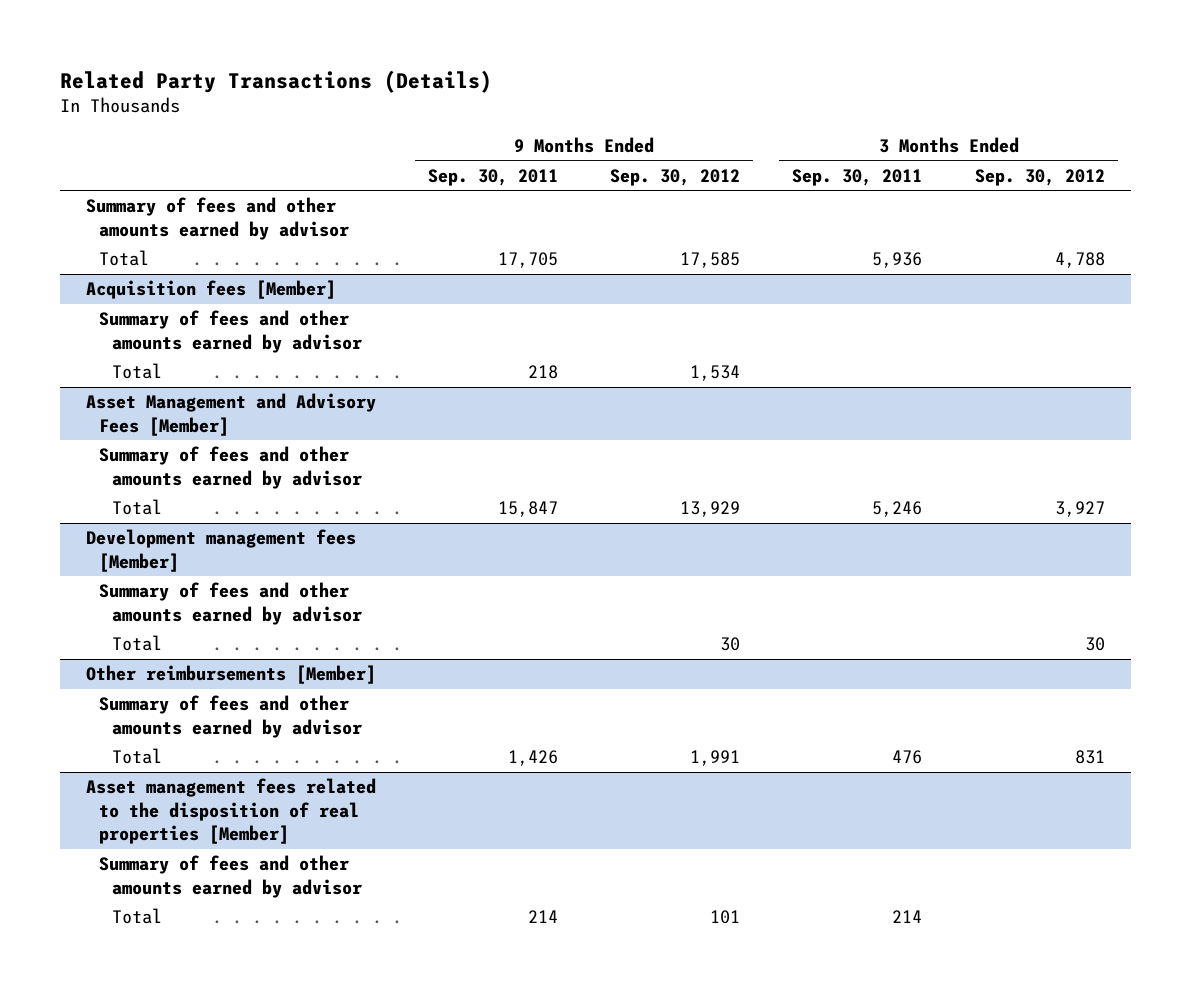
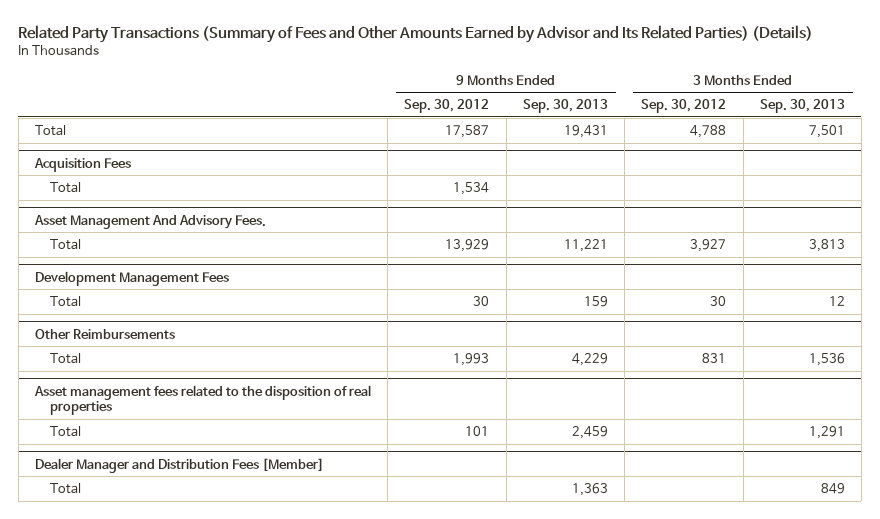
- Related Party Transactions (Details)
+ Related Party Transactions (Summary of Fees and Other Amounts Earned by Advisor and Its Related Parties) (Details)
- | 9 Months Ended Sep. 30, 2011 | 9 Months Ended Sep. 30, 2012 | 3 Months Ended Sep. 30, 2011 | 3 Months Ended Sep. 30, 2012
+ | 9 Months Ended Sep. 30, 2012 | 9 Months Ended Sep. 30, 2013 | 3 Months Ended Sep. 30, 2012 | 3 Months Ended Sep. 30, 2013
- Summary of fees and other amounts earned by advisor
- Total | 17,705 | 17,585 | 5,936 | 4,788
- Acquisition fees [Member]
- Summary of fees and other amounts earned by advisor
+ Total | 17,587 | 19,431 | 4,788 | 7,501
+ Acquisition Fees
- Asset Management and Advisory Fees [Member]
- Summary of fees and other amounts earned by advisor
+ Asset Management And Advisory Fees.
- Development management fees [Member]
- Summary of fees and other amounts earned by advisor
+ Development Management Fees
- Other reimbursements [Member]
- Summary of fees and other amounts earned by advisor
- Total | 1,426 | 1,991 | 476 | 831
- Asset management fees related to the disposition of real properties [Member]
- Summary of fees and other amounts earned by advisor
+ Other Reimbursements
+ Total | 1,993 | 4,229 | 831 | 1,536
+ Asset management fees related to the disposition of real properties
+ Dealer Manager and Distribution Fees [Member]
+ Total | | 1,363 | | 849

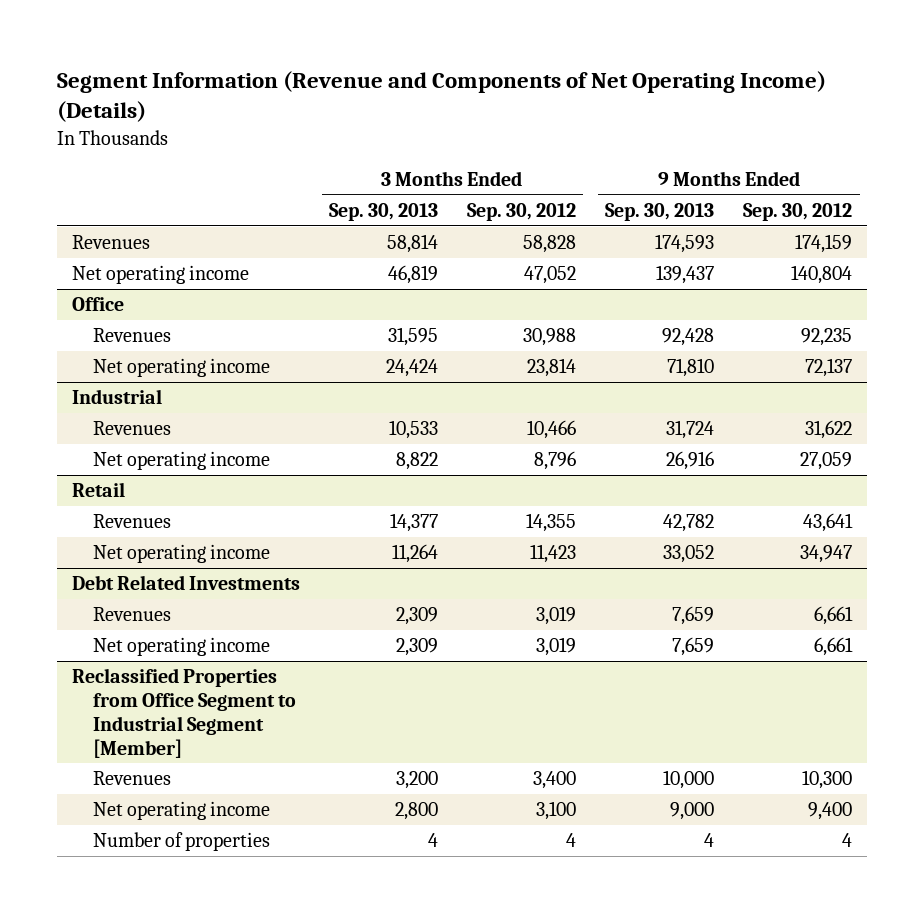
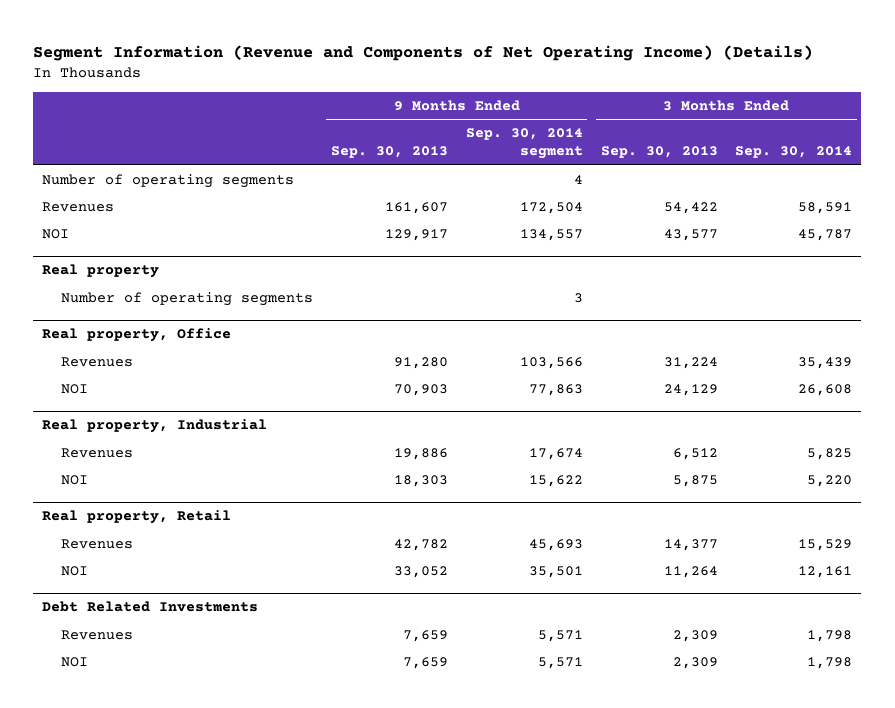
- | 3 Months Ended Sep. 30, 2013 | 3 Months Ended Sep. 30, 2012 | 9 Months Ended Sep. 30, 2013 | 9 Months Ended Sep. 30, 2012
+ | 9 Months Ended Sep. 30, 2013 | 9 Months Ended Sep. 30, 2014 segment | 3 Months Ended Sep. 30, 2013 | 3 Months Ended Sep. 30, 2014
- Revenues | 58,814 | 58,828 | 174,593 | 174,159
- Net operating income | 46,819 | 47,052 | 139,437 | 140,804
- Office
- Revenues | 31,595 | 30,988 | 92,428 | 92,235
- Net operating income | 24,424 | 23,814 | 71,810 | 72,137
- Industrial
- Revenues | 10,533 | 10,466 | 31,724 | 31,622
- Net operating income | 8,822 | 8,796 | 26,916 | 27,059
- Retail
+ Number of operating segments | | 4 | |
+ Revenues | 161,607 | 172,504 | 54,422 | 58,591
+ NOI | 129,917 | 134,557 | 43,577 | 45,787
+ Real property
+ Number of operating segments | | 3 | |
+ Real property, Office
+ Revenues | 91,280 | 103,566 | 31,224 | 35,439
+ NOI | 70,903 | 77,863 | 24,129 | 26,608
+ Real property, Industrial
+ Revenues | 19,886 | 17,674 | 6,512 | 5,825
+ NOI | 18,303 | 15,622 | 5,875 | 5,220
+ Real property, Retail
- Net operating income | 11,264 | 11,423 | 33,052 | 34,947
+ NOI | 33,052 | 35,501 | 11,264 | 12,161
@ Debt Related Investments
- Net operating income | 2,309 | 3,019 | 7,659 | 6,661
- Reclassified Properties from Office Segment to Industrial Segment [Member]
- Revenues | 3,200 | 3,400 | 10,000 | 10,300
- Net operating income | 2,800 | 3,100 | 9,000 | 9,400
- Number of properties | 4 | 4 | 4 | 4
@ Debt Related Investments
+ NOI | 7,659 | 5,571 | 2,309 | 1,798

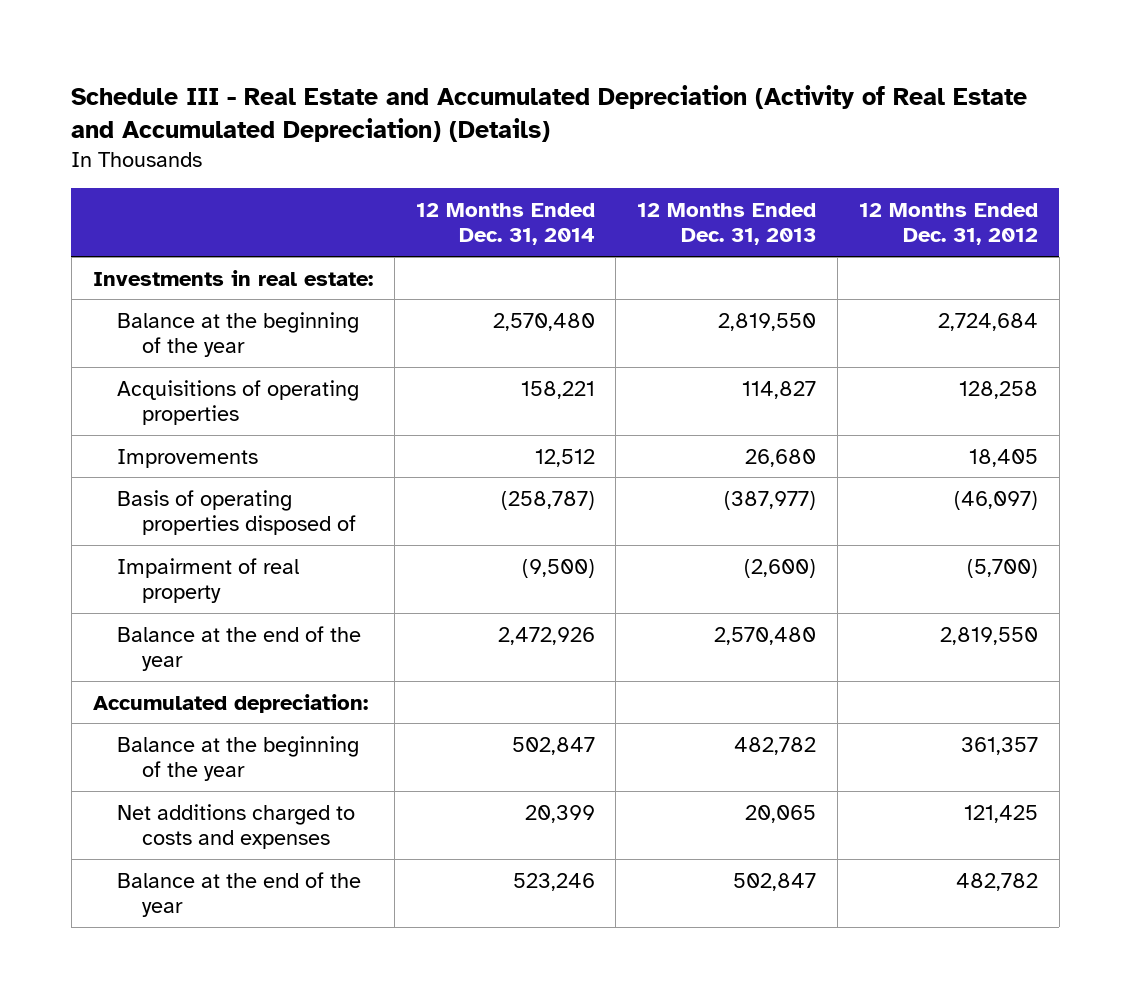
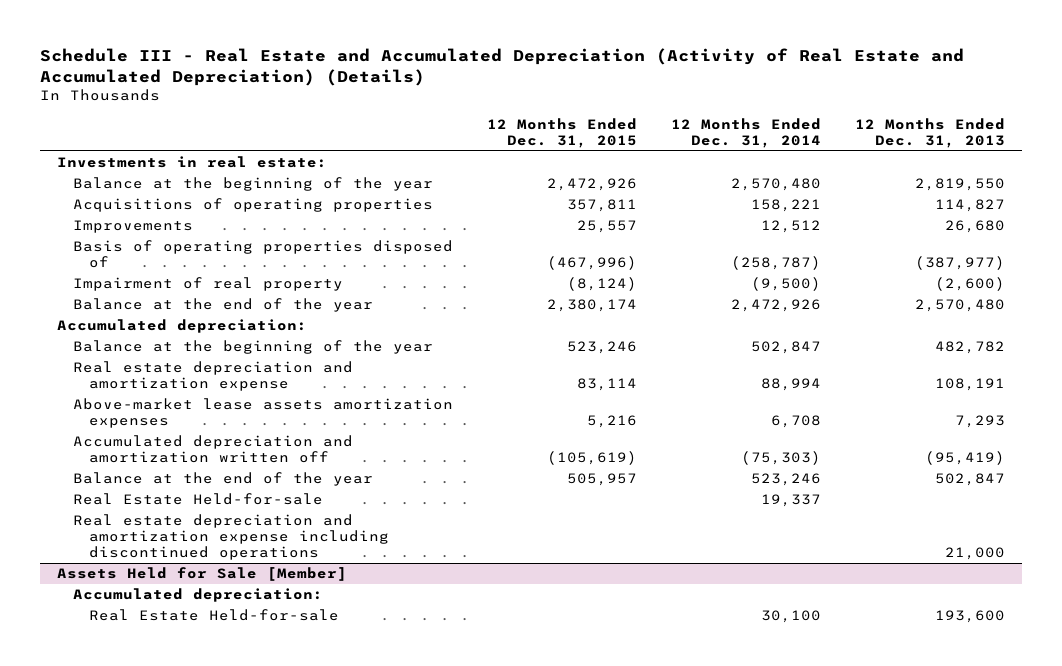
- | 12 Months Ended Dec. 31, 2014 | 12 Months Ended Dec. 31, 2013 | 12 Months Ended Dec. 31, 2012
+ | 12 Months Ended Dec. 31, 2015 | 12 Months Ended Dec. 31, 2014 | 12 Months Ended Dec. 31, 2013
- Net additions charged to costs and expenses | 20,399 | 20,065 | 121,425
+ Real estate depreciation and amortization expense | 83,114 | 88,994 | 108,191
+ Above-market lease assets amortization expenses | 5,216 | 6,708 | 7,293
+ Accumulated depreciation and amortization written off | (105,619) | (75,303) | (95,419)
+ Real Estate Held-for-sale | | 19,337 |
+ Real estate depreciation and amortization expense including discontinued operations | | | 21,000
+ Assets Held for Sale [Member]
+ Accumulated depreciation:
+ Real Estate Held-for-sale | | 30,100 | 193,600

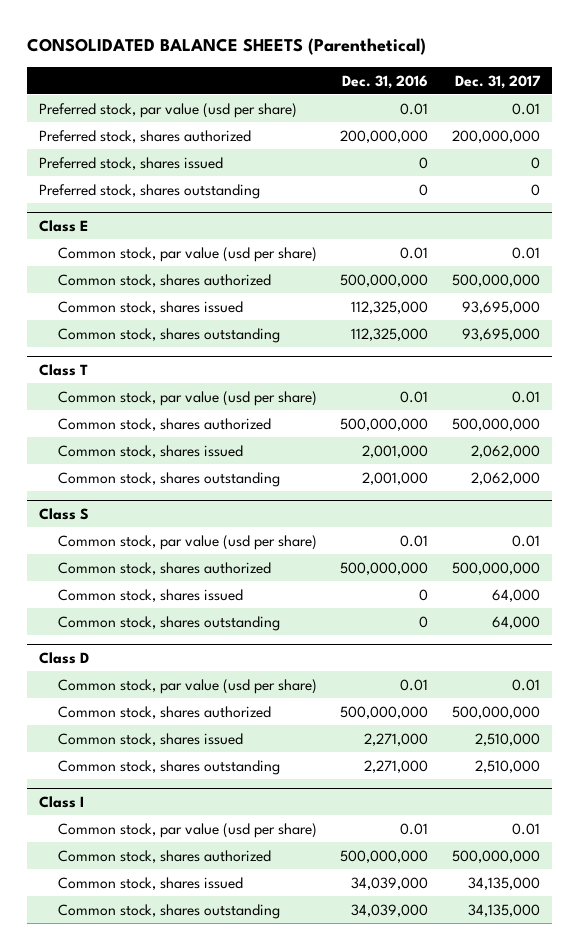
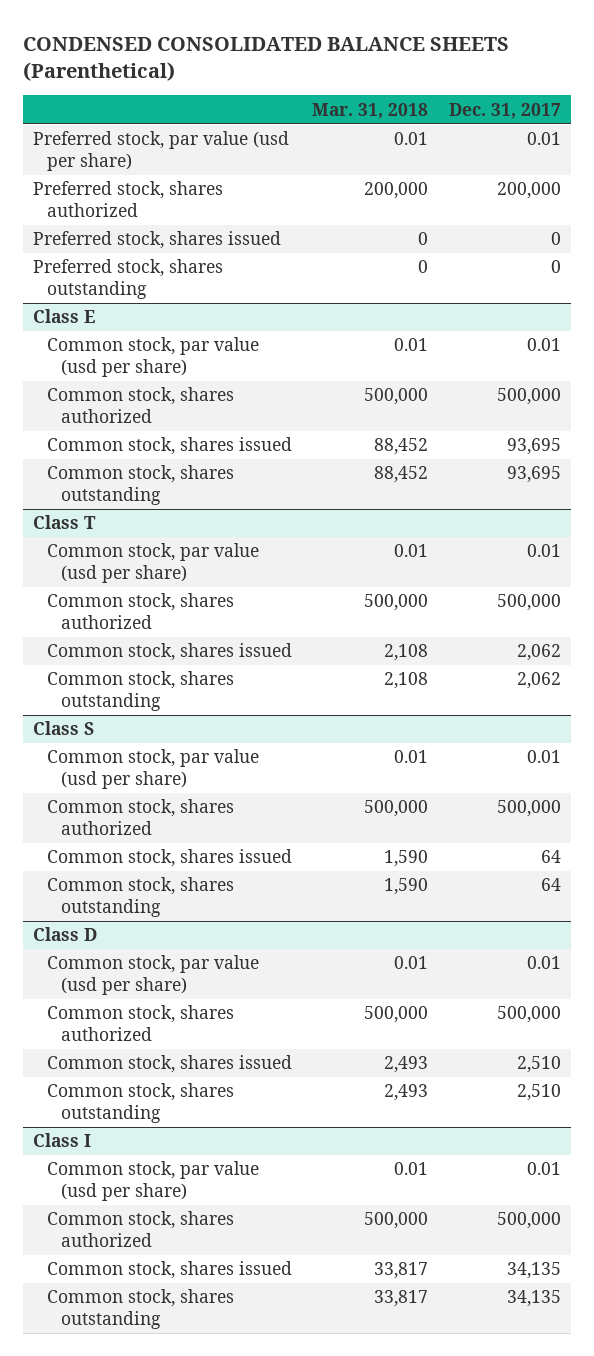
- CONSOLIDATED BALANCE SHEETS (Parenthetical)
+ CONDENSED CONSOLIDATED BALANCE SHEETS (Parenthetical)
- | Dec. 31, 2016 | Dec. 31, 2017
+ | Mar. 31, 2018 | Dec. 31, 2017
- Preferred stock, shares authorized | 200,000,000 | 200,000,000
+ Preferred stock, shares authorized | 200,000 | 200,000
@ Class E
- Common stock, shares authorized | 500,000,000 | 500,000,000
- Common stock, shares issued | 112,325,000 | 93,695,000
- Common stock, shares outstanding | 112,325,000 | 93,695,000
+ Common stock, shares authorized | 500,000 | 500,000
+ Common stock, shares issued | 88,452 | 93,695
+ Common stock, shares outstanding | 88,452 | 93,695
@ Class T
- Common stock, shares authorized | 500,000,000 | 500,000,000
- Common stock, shares issued | 2,001,000 | 2,062,000
- Common stock, shares outstanding | 2,001,000 | 2,062,000
+ Common stock, shares authorized | 500,000 | 500,000
+ Common stock, shares issued | 2,108 | 2,062
+ Common stock, shares outstanding | 2,108 | 2,062
@ Class S
- Common stock, shares authorized | 500,000,000 | 500,000,000
- Common stock, shares issued | 0 | 64,000
- Common stock, shares outstanding | 0 | 64,000
+ Common stock, shares authorized | 500,000 | 500,000
+ Common stock, shares issued | 1,590 | 64
+ Common stock, shares outstanding | 1,590 | 64
@ Class D
- Common stock, shares authorized | 500,000,000 | 500,000,000
- Common stock, shares issued | 2,271,000 | 2,510,000
- Common stock, shares outstanding | 2,271,000 | 2,510,000
+ Common stock, shares authorized | 500,000 | 500,000
+ Common stock, shares issued | 2,493 | 2,510
+ Common stock, shares outstanding | 2,493 | 2,510
@ Class I
- Common stock, shares authorized | 500,000,000 | 500,000,000
- Common stock, shares issued | 34,039,000 | 34,135,000
- Common stock, shares outstanding | 34,039,000 | 34,135,000
+ Common stock, shares authorized | 500,000 | 500,000
+ Common stock, shares issued | 33,817 | 34,135
+ Common stock, shares outstanding | 33,817 | 34,135

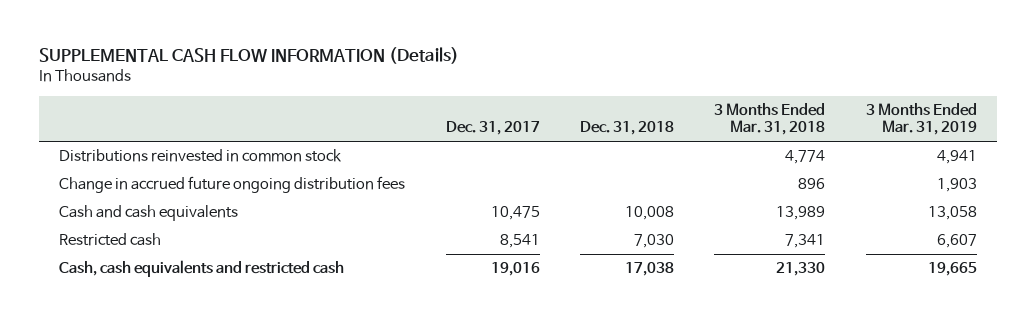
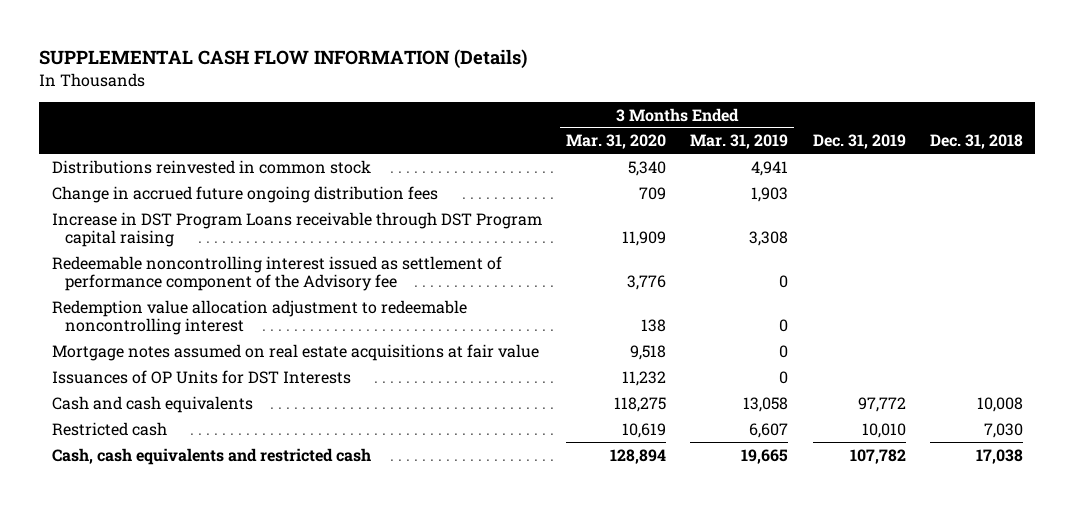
- | Dec. 31, 2017 | Dec. 31, 2018 | 3 Months Ended Mar. 31, 2018 | 3 Months Ended Mar. 31, 2019
+ | 3 Months Ended Mar. 31, 2020 | 3 Months Ended Mar. 31, 2019 | Dec. 31, 2019 | Dec. 31, 2018
+ Increase in DST Program Loans receivable through DST Program capital raising | 11,909 | 3,308 | |
+ Redeemable noncontrolling interest issued as settlement of performance component of the Advisory fee | 3,776 | 0 | |
+ Redemption value allocation adjustment to redeemable noncontrolling interest | 138 | 0 | |
+ Mortgage notes assumed on real estate acquisitions at fair value | 9,518 | 0 | |
+ Issuances of OP Units for DST Interests | 11,232 | 0 | |

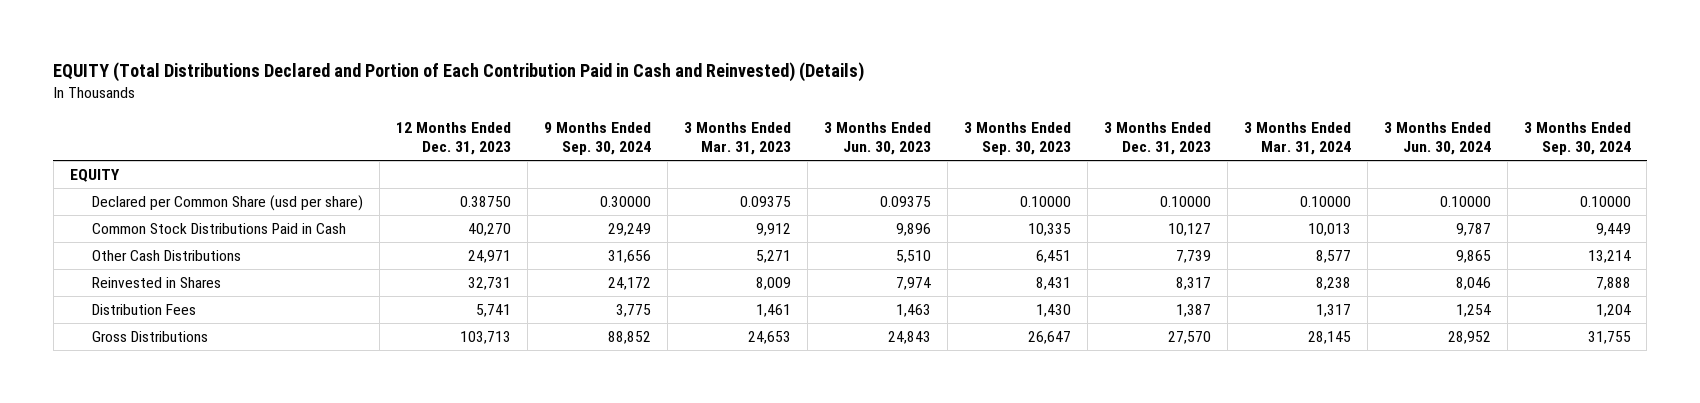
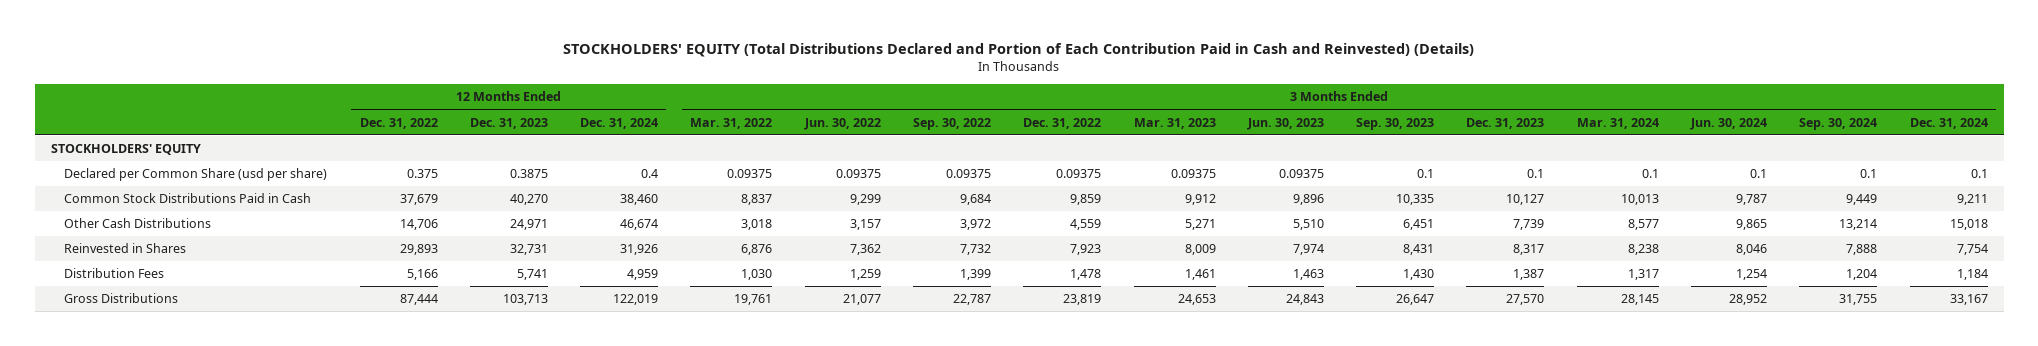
- EQUITY (Total Distributions Declared and Portion of Each Contribution Paid in Cash and Reinvested) (Details)
+ STOCKHOLDERS' EQUITY (Total Distributions Declared and Portion of Each Contribution Paid in Cash and Reinvested) (Details)
- | 12 Months Ended Dec. 31, 2023 | 9 Months Ended Sep. 30, 2024 | 3 Months Ended Mar. 31, 2023 | 3 Months Ended Jun. 30, 2023 | 3 Months Ended Sep. 30, 2023 | 3 Months Ended Dec. 31, 2023 | 3 Months Ended Mar. 31, 2024 | 3 Months Ended Jun. 30, 2024 | 3 Months Ended Sep. 30, 2024
+ | 12 Months Ended Dec. 31, 2022 | 12 Months Ended Dec. 31, 2023 | 12 Months Ended Dec. 31, 2024 | 3 Months Ended Mar. 31, 2022 | 3 Months Ended Jun. 30, 2022 | 3 Months Ended Sep. 30, 2022 | 3 Months Ended Dec. 31, 2022 | 3 Months Ended Mar. 31, 2023 | 3 Months Ended Jun. 30, 2023 | 3 Months Ended Sep. 30, 2023 | 3 Months Ended Dec. 31, 2023 | 3 Months Ended Mar. 31, 2024 | 3 Months Ended Jun. 30, 2024 | 3 Months Ended Sep. 30, 2024 | 3 Months Ended Dec. 31, 2024
- EQUITY
- Declared per Common Share (usd per share) | 0.38750 | 0.30000 | 0.09375 | 0.09375 | 0.10000 | 0.10000 | 0.10000 | 0.10000 | 0.10000
+ STOCKHOLDERS' EQUITY
+ Declared per Common Share (usd per share) | 0.375 | 0.3875 | 0.4 | 0.09375 | 0.09375 | 0.09375 | 0.09375 | 0.09375 | 0.09375 | 0.1 | 0.1 | 0.1 | 0.1 | 0.1 | 0.1

